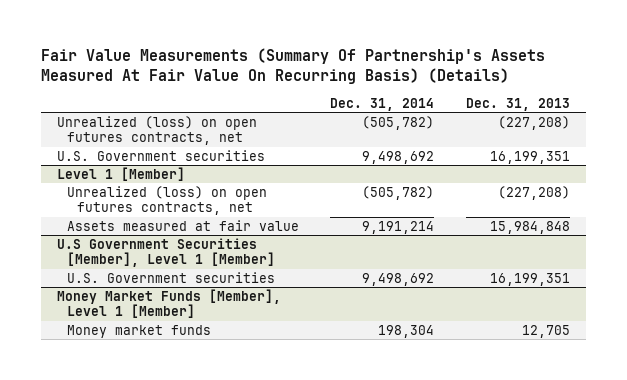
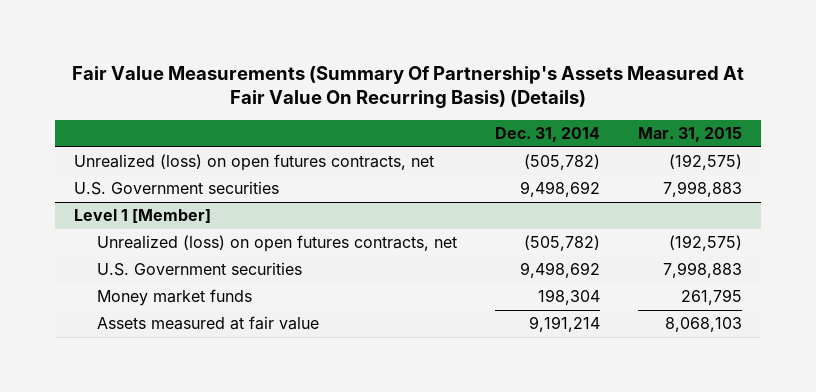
- | Dec. 31, 2014 | Dec. 31, 2013
+ | Dec. 31, 2014 | Mar. 31, 2015
- U.S Government Securities [Member], Level 1 [Member]
- Money Market Funds [Member], Level 1 [Member]
@ Level 1 [Member]
moved down: Assets measured at fair value | 9,191,214 | 8,068,103

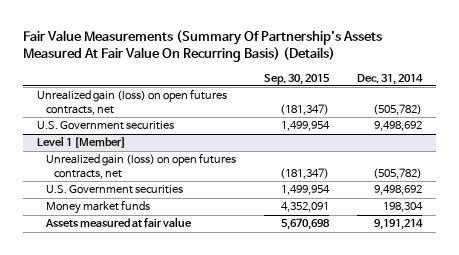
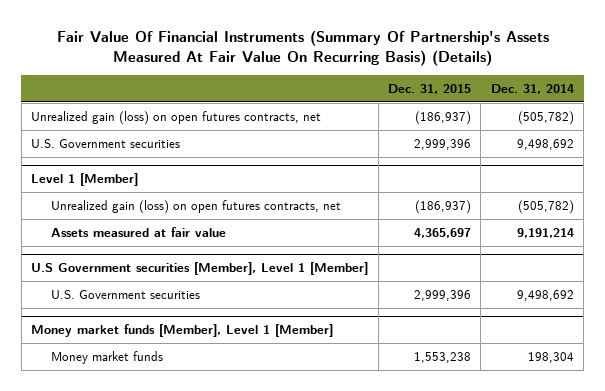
- Fair Value Measurements (Summary Of Partnership's Assets Measured At Fair Value On Recurring Basis) (Details)
+ Fair Value Of Financial Instruments (Summary Of Partnership's Assets Measured At Fair Value On Recurring Basis) (Details)
- | Sep. 30, 2015 | Dec. 31, 2014
+ | Dec. 31, 2015 | Dec. 31, 2014
@ Level 1 [Member]
moved up: Assets measured at fair value | 4,365,697 | 9,191,214
+ U.S Government securities [Member], Level 1 [Member]
+ Money market funds [Member], Level 1 [Member]

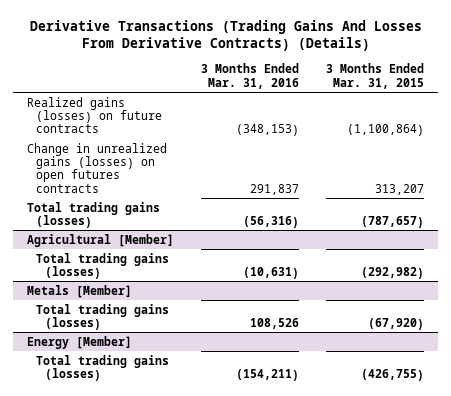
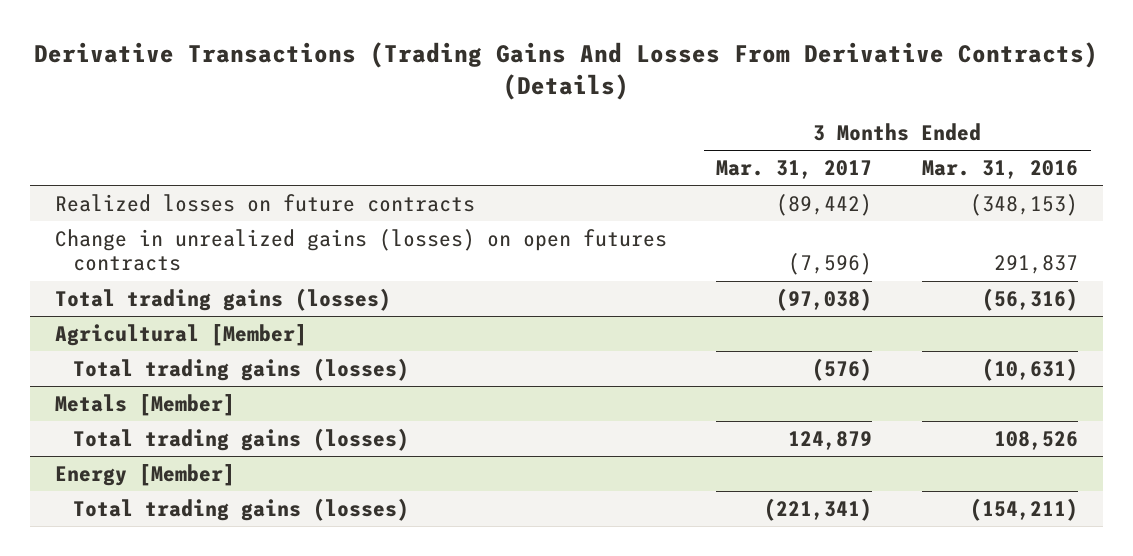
- | 3 Months Ended Mar. 31, 2016 | 3 Months Ended Mar. 31, 2015
+ | 3 Months Ended Mar. 31, 2017 | 3 Months Ended Mar. 31, 2016
- Realized gains (losses) on future contracts | (348,153) | (1,100,864)
+ Realized losses on future contracts | (89,442) | (348,153)

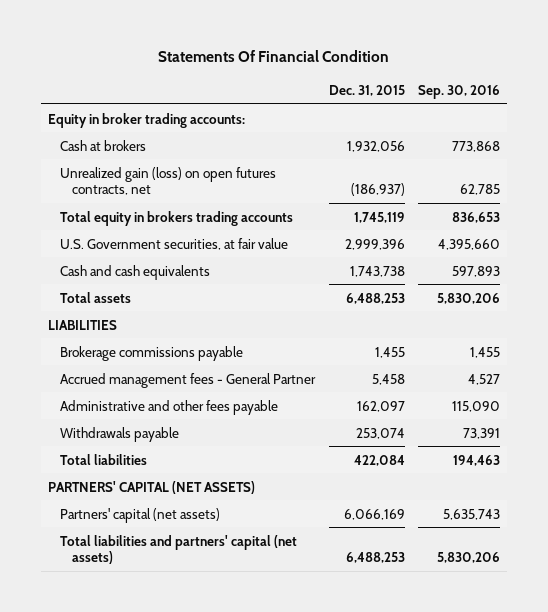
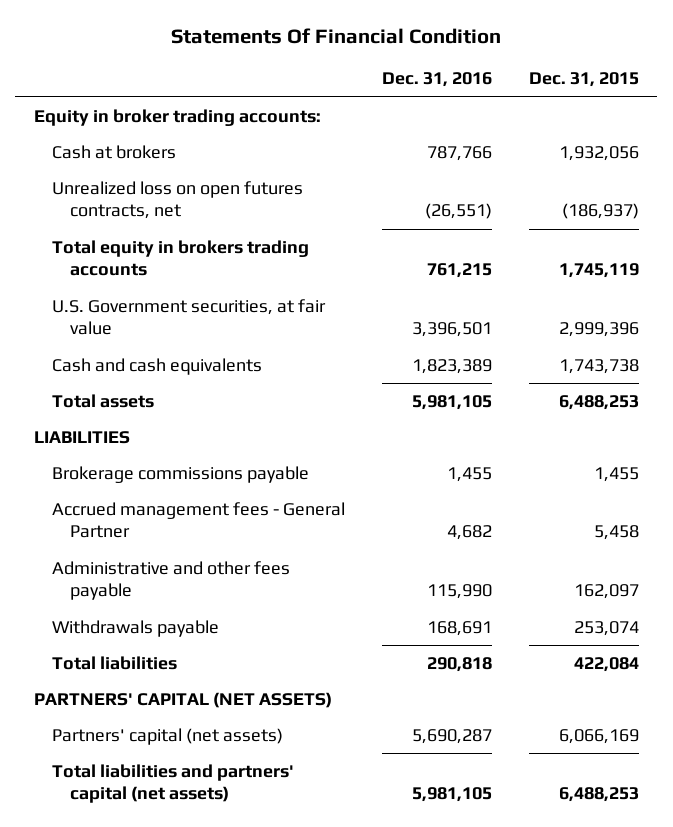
- | Dec. 31, 2015 | Sep. 30, 2016
+ | Dec. 31, 2016 | Dec. 31, 2015
- Unrealized gain (loss) on open futures contracts, net | (186,937) | 62,785
+ Unrealized loss on open futures contracts, net | (26,551) | (186,937)

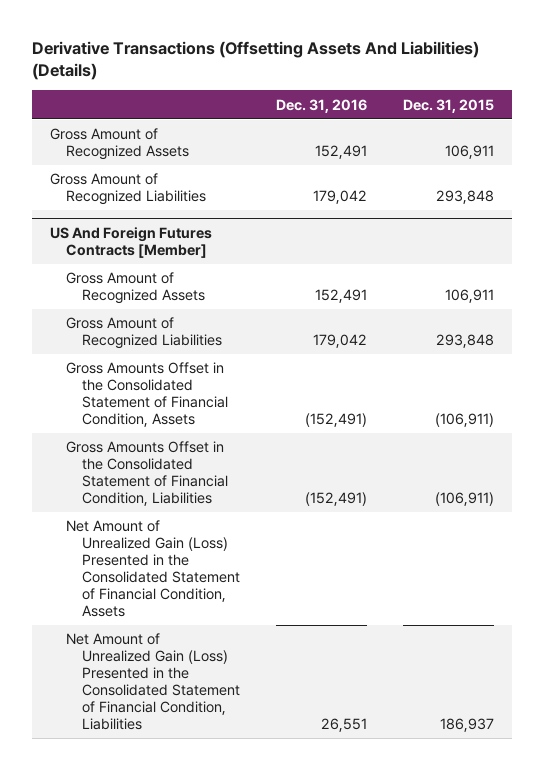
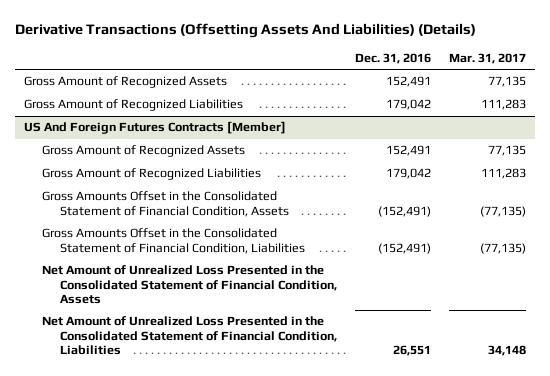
- | Dec. 31, 2016 | Dec. 31, 2015
+ | Dec. 31, 2016 | Mar. 31, 2017
@ US And Foreign Futures Contracts [Member]
- Net Amount of Unrealized Gain (Loss) Presented in the Consolidated Statement of Financial Condition, Assets
- Net Amount of Unrealized Gain (Loss) Presented in the Consolidated Statement of Financial Condition, Liabilities | 26,551 | 186,937
+ Net Amount of Unrealized Loss Presented in the Consolidated Statement of Financial Condition, Assets
+ Net Amount of Unrealized Loss Presented in the Consolidated Statement of Financial Condition, Liabilities | 26,551 | 34,148

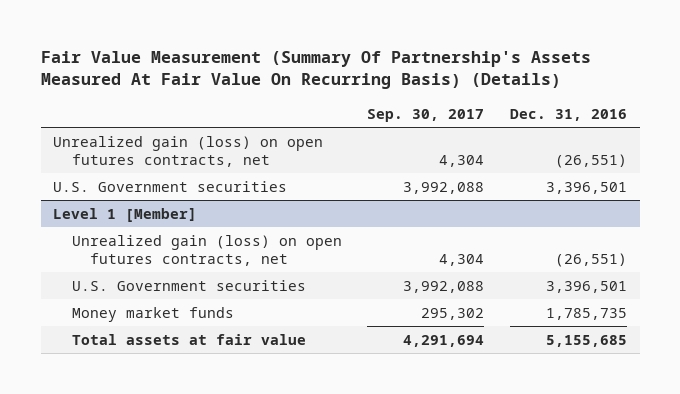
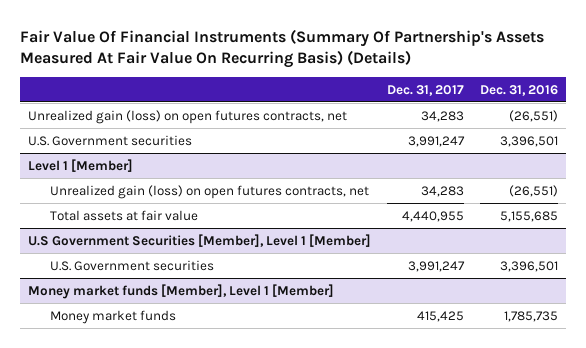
- Fair Value Measurement (Summary Of Partnership's Assets Measured At Fair Value On Recurring Basis) (Details)
+ Fair Value Of Financial Instruments (Summary Of Partnership's Assets Measured At Fair Value On Recurring Basis) (Details)
- | Sep. 30, 2017 | Dec. 31, 2016
+ | Dec. 31, 2017 | Dec. 31, 2016
@ Level 1 [Member]
moved up: Total assets at fair value | 4,440,955 | 5,155,685
+ U.S Government Securities [Member], Level 1 [Member]
+ Money market funds [Member], Level 1 [Member]

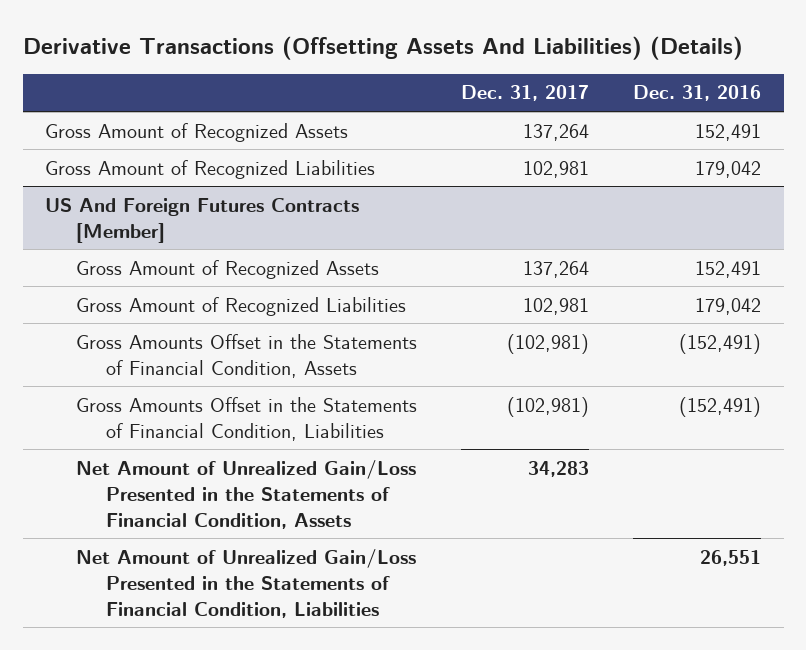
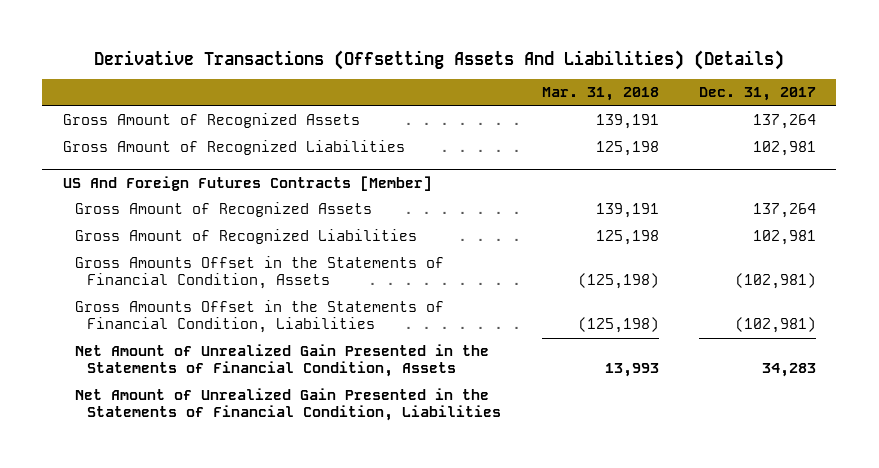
- | Dec. 31, 2017 | Dec. 31, 2016
+ | Mar. 31, 2018 | Dec. 31, 2017
@ US And Foreign Futures Contracts [Member]
- Net Amount of Unrealized Gain/Loss Presented in the Statements of Financial Condition, Assets | 34,283 |
- Net Amount of Unrealized Gain/Loss Presented in the Statements of Financial Condition, Liabilities | | 26,551
+ Net Amount of Unrealized Gain Presented in the Statements of Financial Condition, Assets | 13,993 | 34,283
+ Net Amount of Unrealized Gain Presented in the Statements of Financial Condition, Liabilities

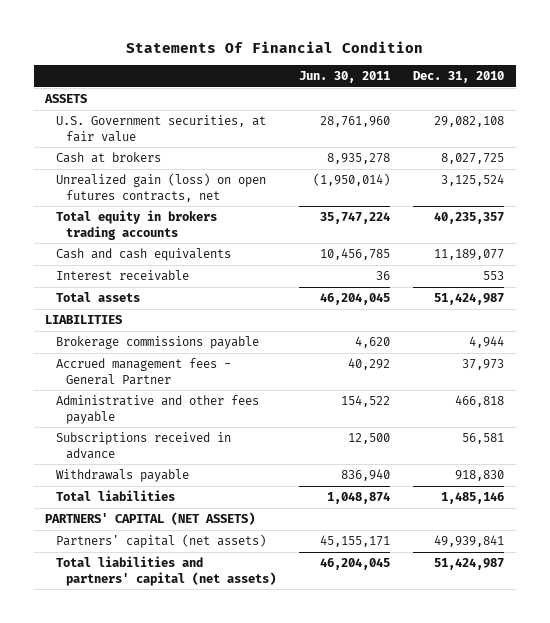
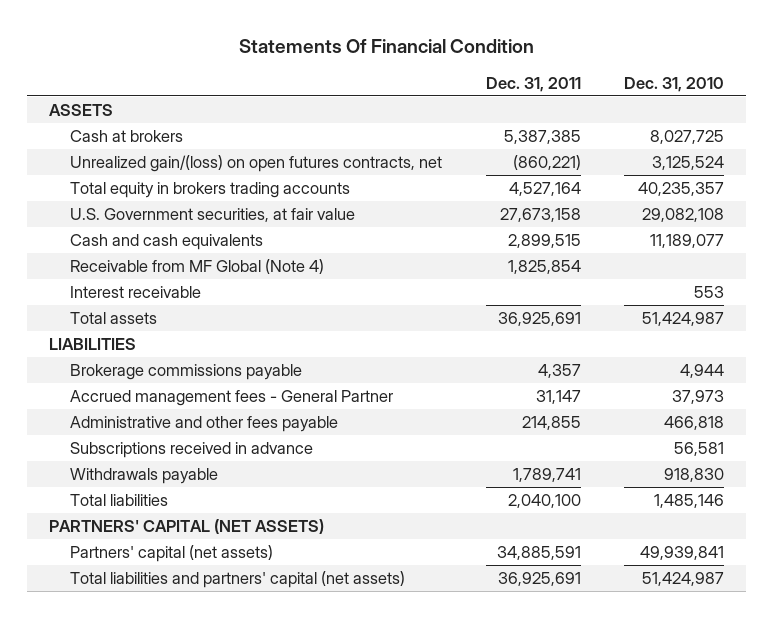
- | Jun. 30, 2011 | Dec. 31, 2010
+ | Dec. 31, 2011 | Dec. 31, 2010
- Unrealized gain (loss) on open futures contracts, net | (1,950,014) | 3,125,524
+ Unrealized gain/(loss) on open futures contracts, net | (860,221) | 3,125,524
moved down: U.S. Government securities, at fair value | 27,673,158 | 29,082,108
+ Receivable from MF Global (Note 4) | 1,825,854 |

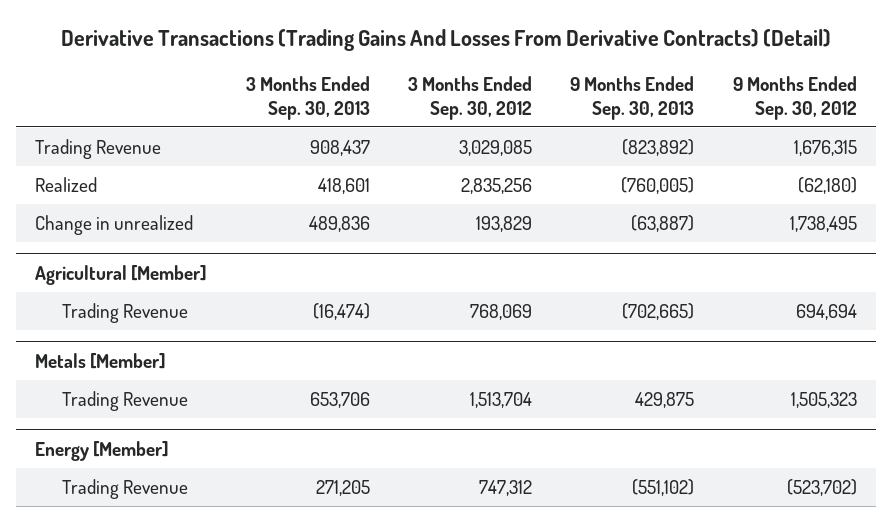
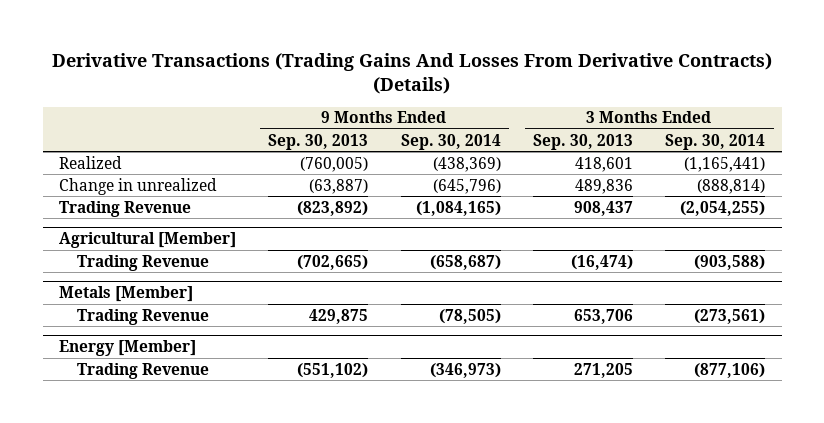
- Derivative Transactions (Trading Gains And Losses From Derivative Contracts) (Detail)
+ Derivative Transactions (Trading Gains And Losses From Derivative Contracts) (Details)
- | 3 Months Ended Sep. 30, 2013 | 3 Months Ended Sep. 30, 2012 | 9 Months Ended Sep. 30, 2013 | 9 Months Ended Sep. 30, 2012
+ | 9 Months Ended Sep. 30, 2013 | 9 Months Ended Sep. 30, 2014 | 3 Months Ended Sep. 30, 2013 | 3 Months Ended Sep. 30, 2014
moved down: Trading Revenue | (823,892) | (1,084,165) | 908,437 | (2,054,255)

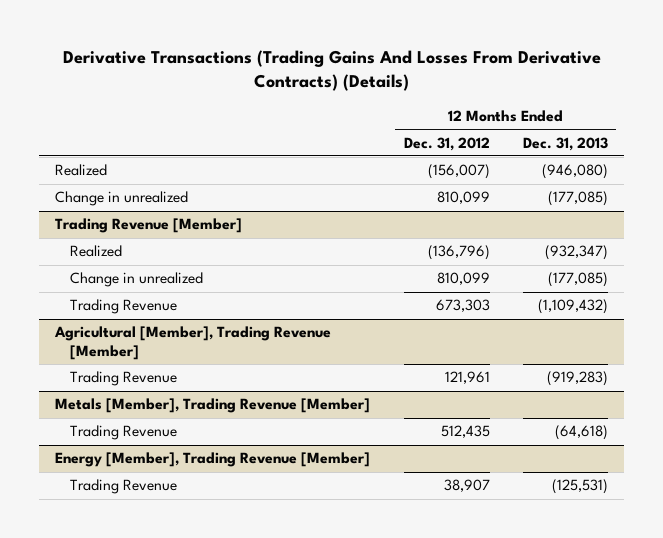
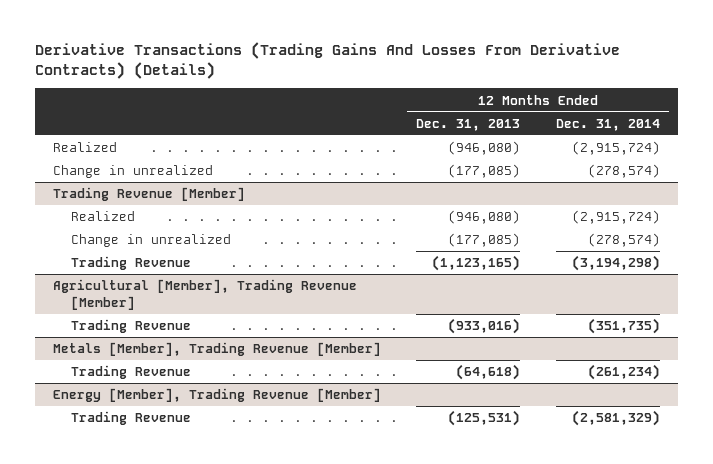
- | 12 Months Ended Dec. 31, 2012 | 12 Months Ended Dec. 31, 2013
+ | 12 Months Ended Dec. 31, 2013 | 12 Months Ended Dec. 31, 2014
@ Trading Revenue [Member]
- Realized | (136,796) | (932,347)
+ Realized | (946,080) | (2,915,724)
- Trading Revenue | 673,303 | (1,109,432)
+ Trading Revenue | (1,123,165) | (3,194,298)
@ Agricultural [Member], Trading Revenue [Member]
- Trading Revenue | 121,961 | (919,283)
+ Trading Revenue | (933,016) | (351,735)

